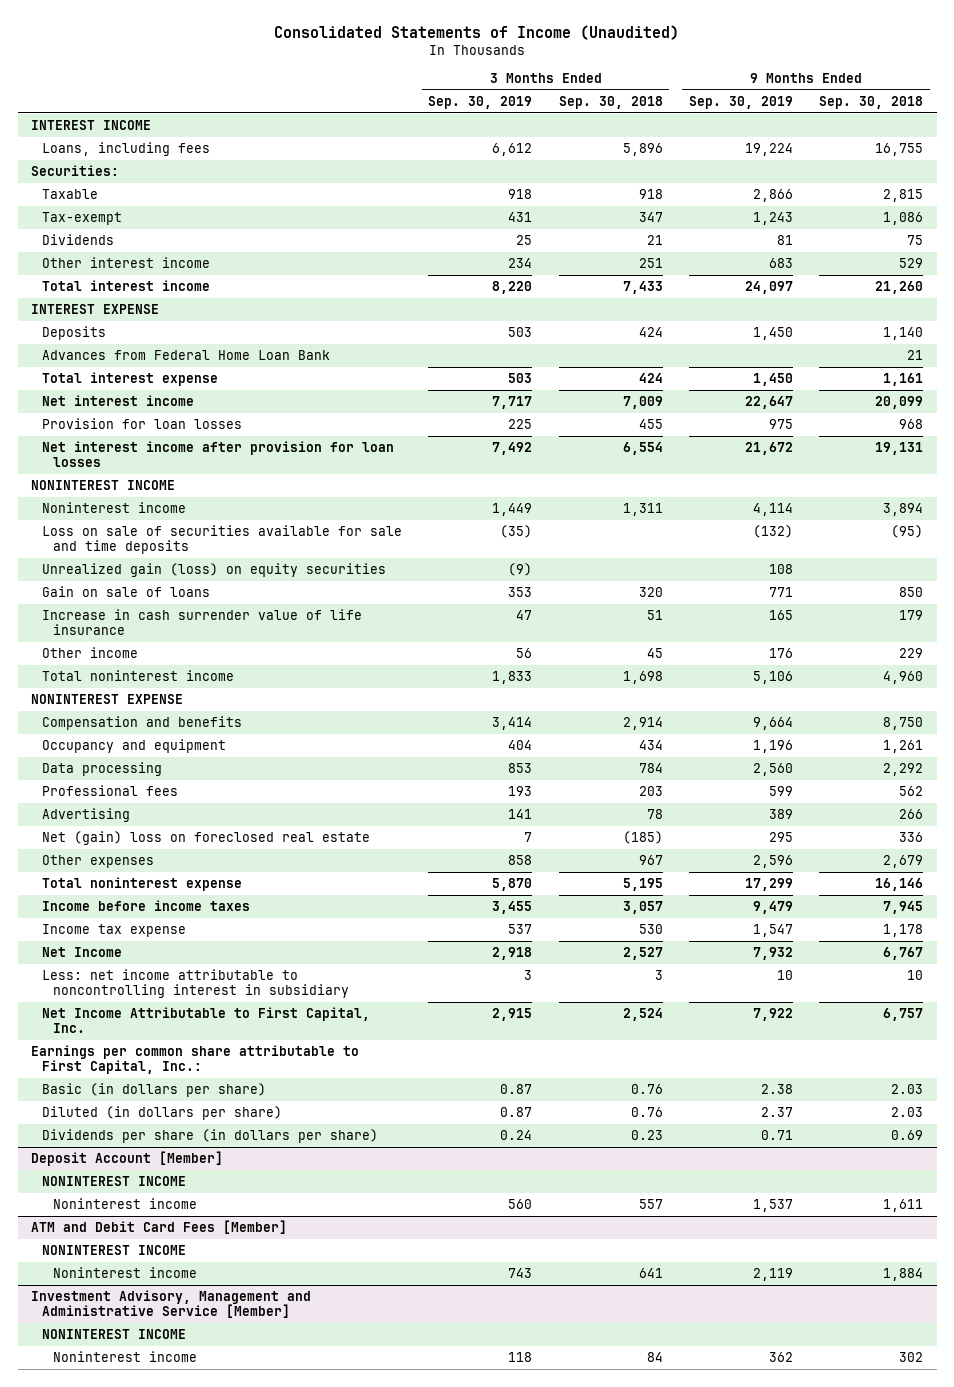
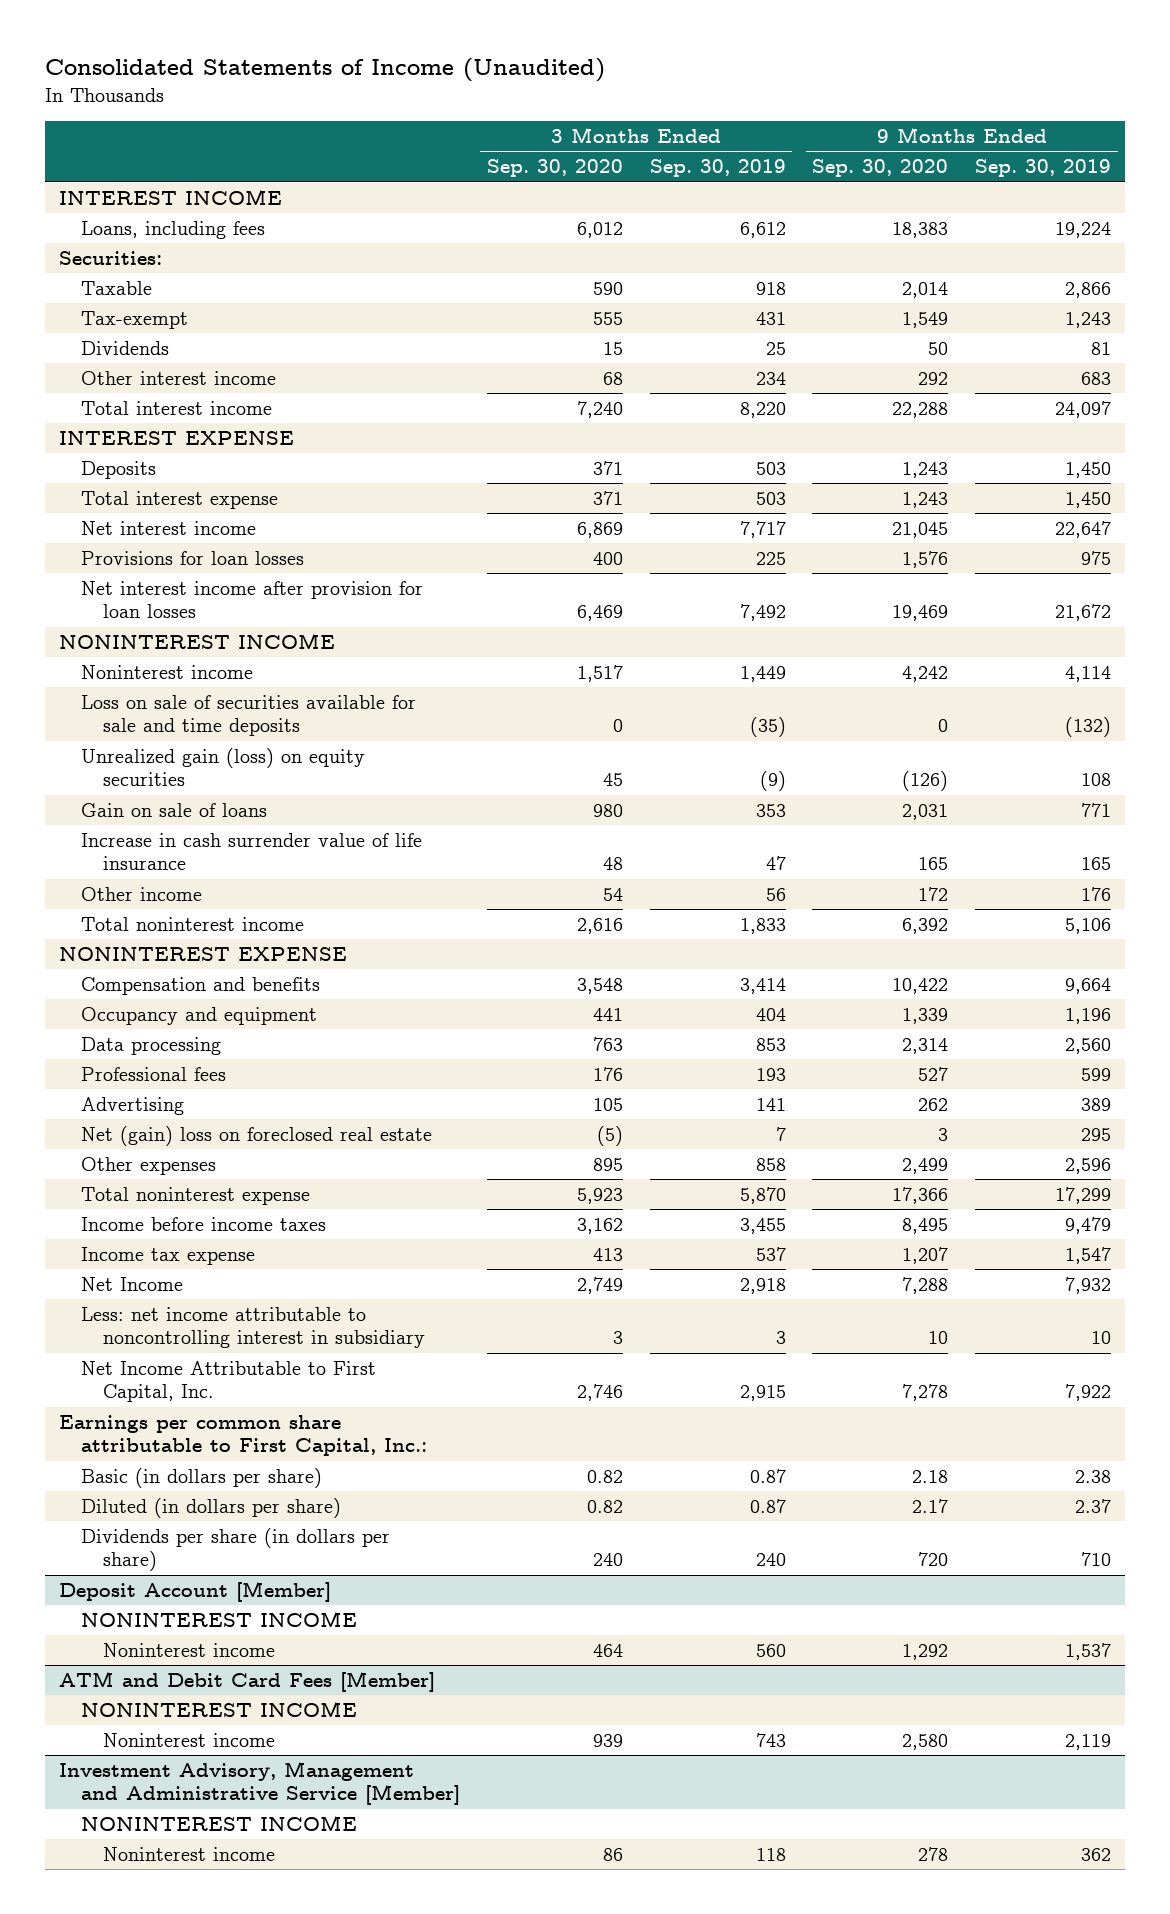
- | 3 Months Ended Sep. 30, 2019 | 3 Months Ended Sep. 30, 2018 | 9 Months Ended Sep. 30, 2019 | 9 Months Ended Sep. 30, 2018
+ | 3 Months Ended Sep. 30, 2020 | 3 Months Ended Sep. 30, 2019 | 9 Months Ended Sep. 30, 2020 | 9 Months Ended Sep. 30, 2019
- Advances from Federal Home Loan Bank | | | | 21
- Provision for loan losses | 225 | 455 | 975 | 968
+ Provisions for loan losses | 400 | 225 | 1,576 | 975
- Dividends per share (in dollars per share) | 0.24 | 0.23 | 0.71 | 0.69
+ Dividends per share (in dollars per share) | 240 | 240 | 720 | 710

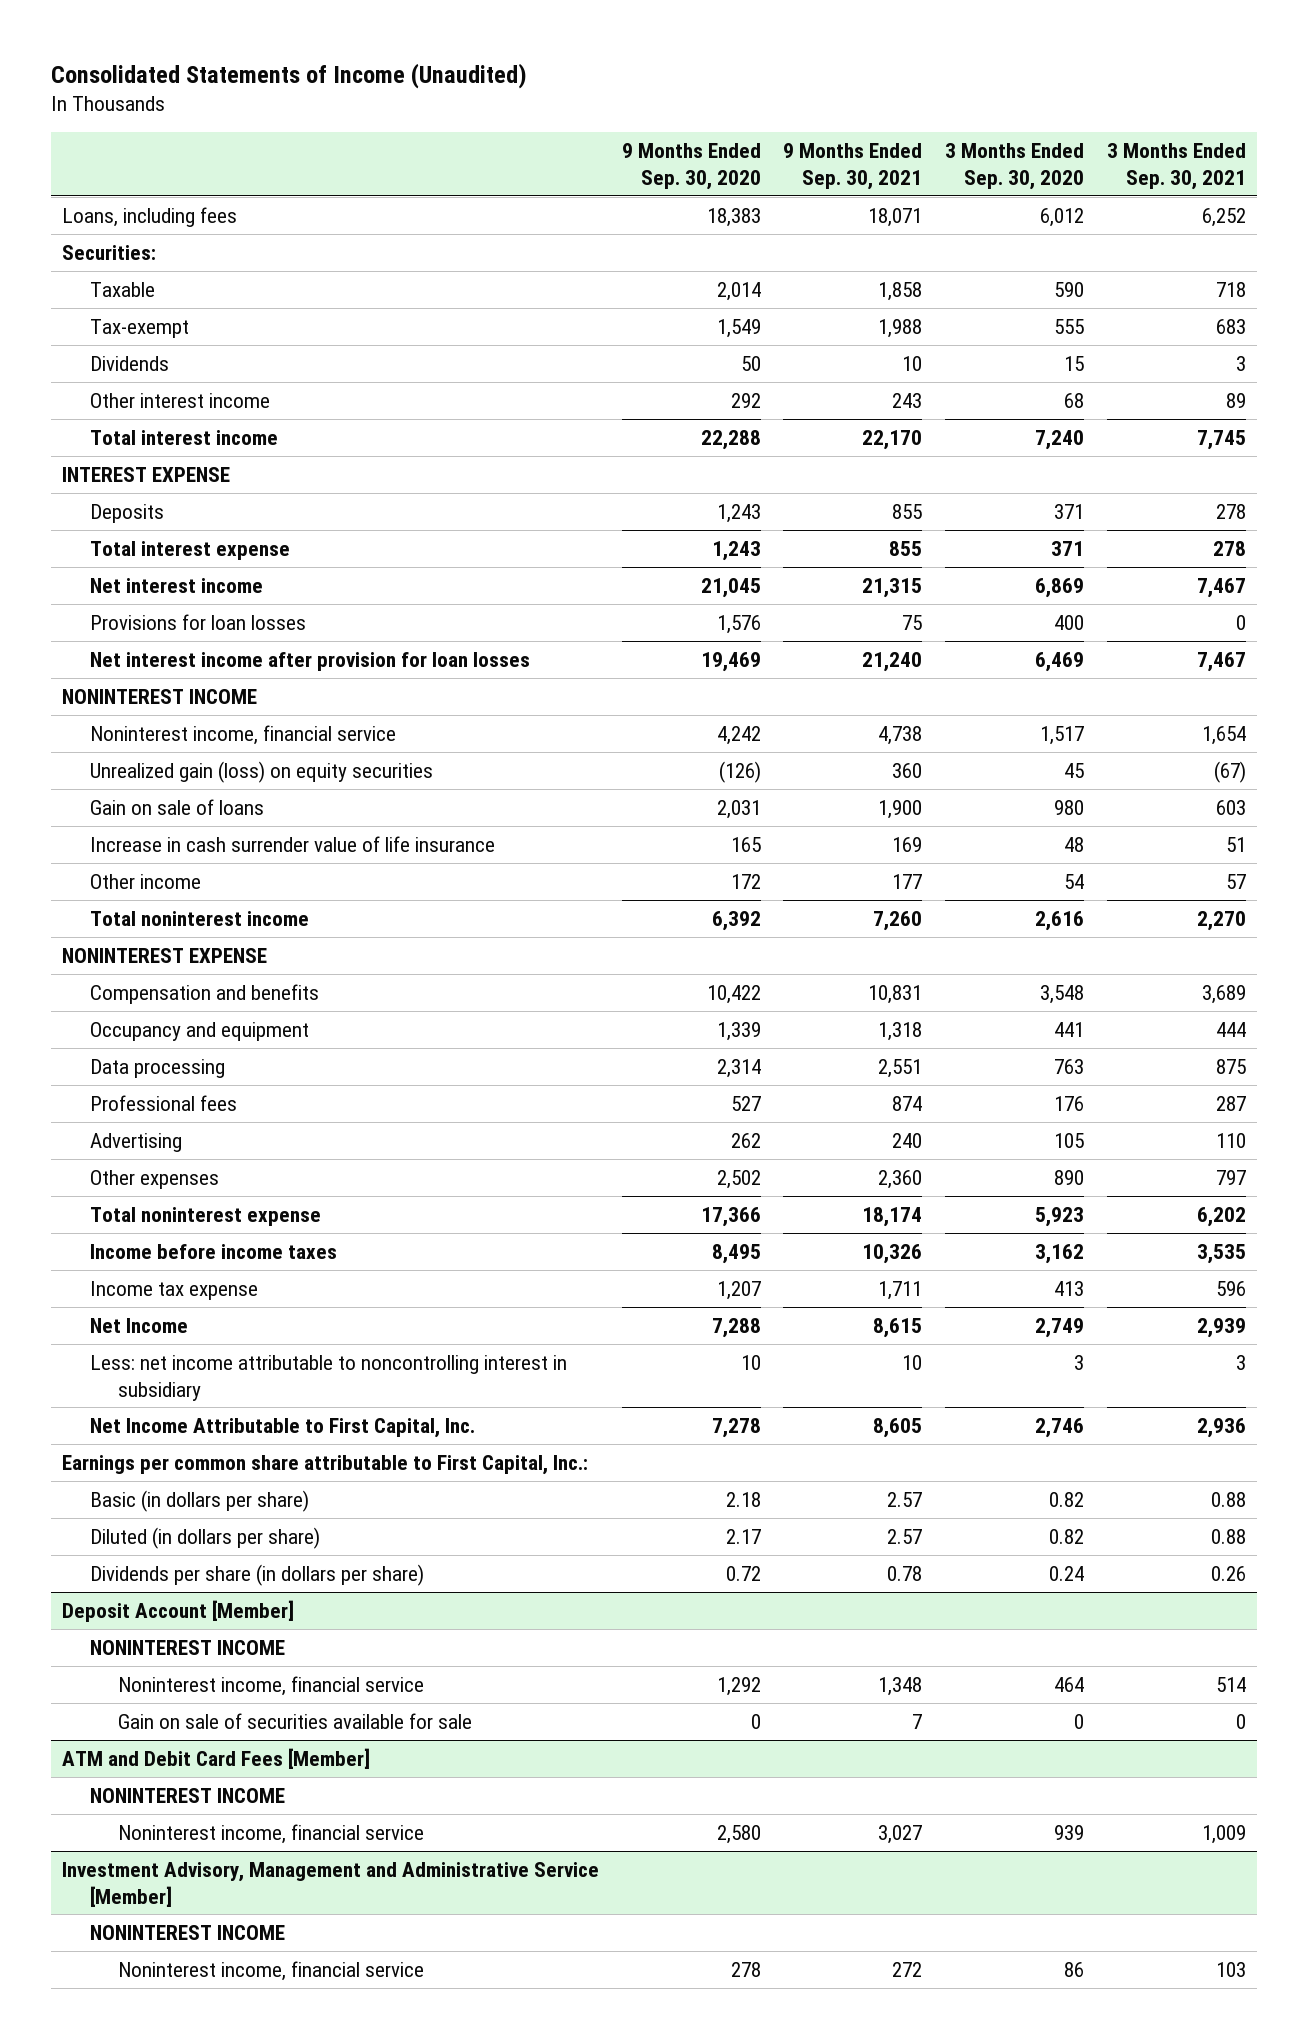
- | 3 Months Ended Sep. 30, 2020 | 3 Months Ended Sep. 30, 2019 | 9 Months Ended Sep. 30, 2020 | 9 Months Ended Sep. 30, 2019
+ | 9 Months Ended Sep. 30, 2020 | 9 Months Ended Sep. 30, 2021 | 3 Months Ended Sep. 30, 2020 | 3 Months Ended Sep. 30, 2021
- INTEREST INCOME
- Noninterest income | 1,517 | 1,449 | 4,242 | 4,114
- Loss on sale of securities available for sale and time deposits | 0 | (35) | 0 | (132)
+ Noninterest income, financial service | 4,242 | 4,738 | 1,517 | 1,654
- Net (gain) loss on foreclosed real estate | (5) | 7 | 3 | 295
- Other expenses | 895 | 858 | 2,499 | 2,596
+ Other expenses | 2,502 | 2,360 | 890 | 797
- Dividends per share (in dollars per share) | 240 | 240 | 720 | 710
+ Dividends per share (in dollars per share) | 0.72 | 0.78 | 0.24 | 0.26
@ Deposit Account [Member]
- Noninterest income | 464 | 560 | 1,292 | 1,537
+ Noninterest income, financial service | 1,292 | 1,348 | 464 | 514
+ Gain on sale of securities available for sale | 0 | 7 | 0 | 0
@ ATM and Debit Card Fees [Member]
- Noninterest income | 939 | 743 | 2,580 | 2,119
+ Noninterest income, financial service | 2,580 | 3,027 | 939 | 1,009
@ Investment Advisory, Management and Administrative Service [Member]
- Noninterest income | 86 | 118 | 278 | 362
+ Noninterest income, financial service | 278 | 272 | 86 | 103

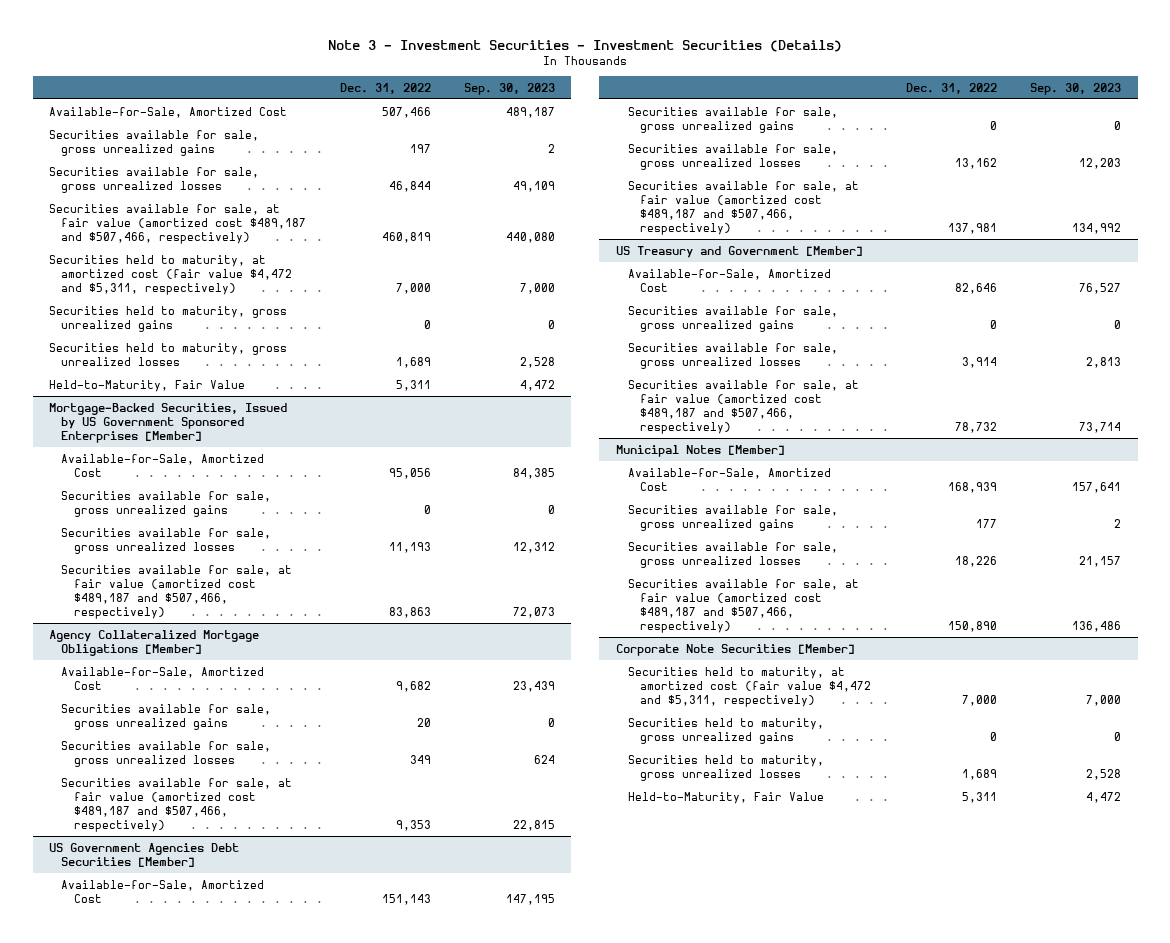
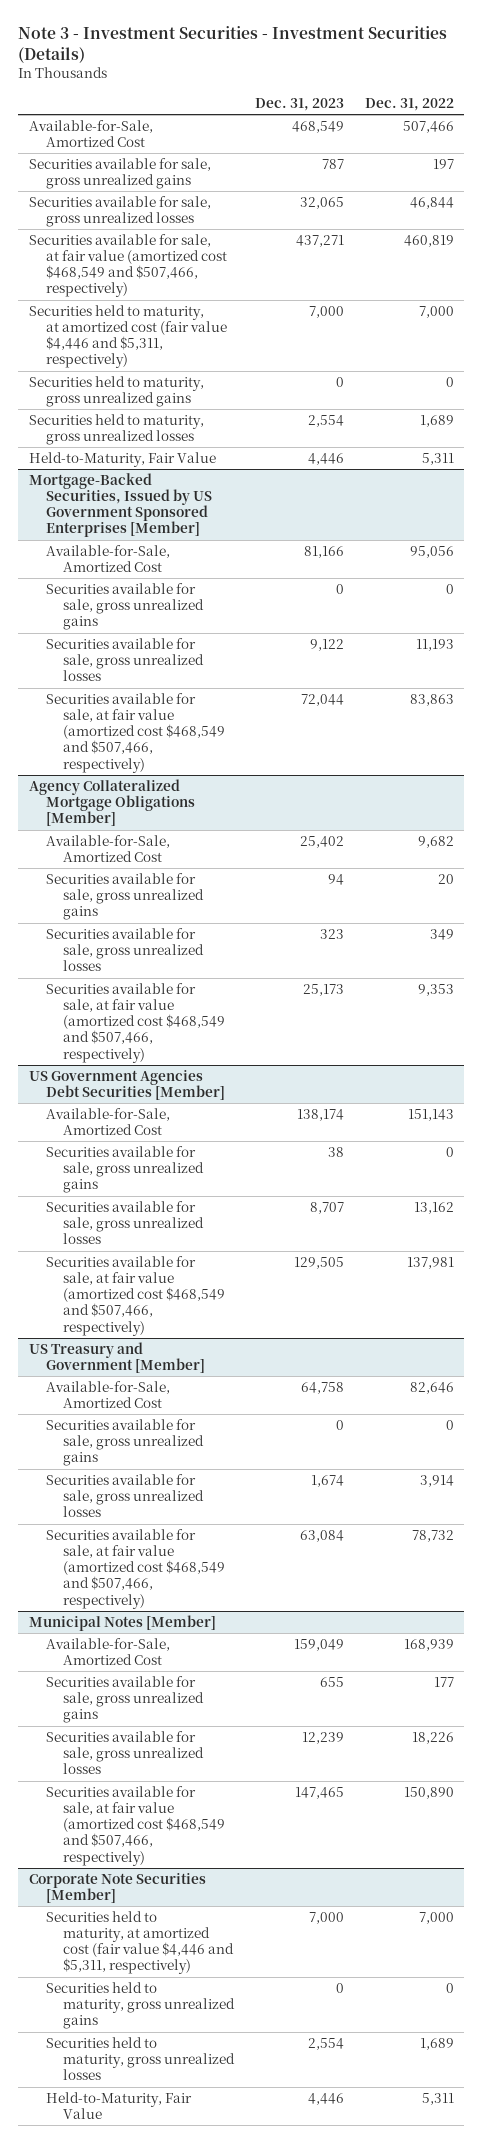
- | Dec. 31, 2022 | Sep. 30, 2023
+ | Dec. 31, 2023 | Dec. 31, 2022
- Securities available for sale, at fair value (amortized cost $489,187 and $507,466, respectively) | 460,819 | 440,080
- Securities held to maturity, at amortized cost (fair value $4,472 and $5,311, respectively) | 7,000 | 7,000
+ Securities available for sale, at fair value (amortized cost $468,549 and $507,466, respectively) | 437,271 | 460,819
+ Securities held to maturity, at amortized cost (fair value $4,446 and $5,311, respectively) | 7,000 | 7,000
@ Mortgage-Backed Securities, Issued by US Government Sponsored Enterprises [Member]
- Securities available for sale, at fair value (amortized cost $489,187 and $507,466, respectively) | 83,863 | 72,073
+ Securities available for sale, at fair value (amortized cost $468,549 and $507,466, respectively) | 72,044 | 83,863
@ Agency Collateralized Mortgage Obligations [Member]
- Securities available for sale, at fair value (amortized cost $489,187 and $507,466, respectively) | 9,353 | 22,815
+ Securities available for sale, at fair value (amortized cost $468,549 and $507,466, respectively) | 25,173 | 9,353
@ US Government Agencies Debt Securities [Member]
- Securities available for sale, at fair value (amortized cost $489,187 and $507,466, respectively) | 137,981 | 134,992
+ Securities available for sale, at fair value (amortized cost $468,549 and $507,466, respectively) | 129,505 | 137,981
@ US Treasury and Government [Member]
- Securities available for sale, at fair value (amortized cost $489,187 and $507,466, respectively) | 78,732 | 73,714
+ Securities available for sale, at fair value (amortized cost $468,549 and $507,466, respectively) | 63,084 | 78,732
@ Municipal Notes [Member]
- Securities available for sale, at fair value (amortized cost $489,187 and $507,466, respectively) | 150,890 | 136,486
+ Securities available for sale, at fair value (amortized cost $468,549 and $507,466, respectively) | 147,465 | 150,890
@ Corporate Note Securities [Member]
- Securities held to maturity, at amortized cost (fair value $4,472 and $5,311, respectively) | 7,000 | 7,000
+ Securities held to maturity, at amortized cost (fair value $4,446 and $5,311, respectively) | 7,000 | 7,000

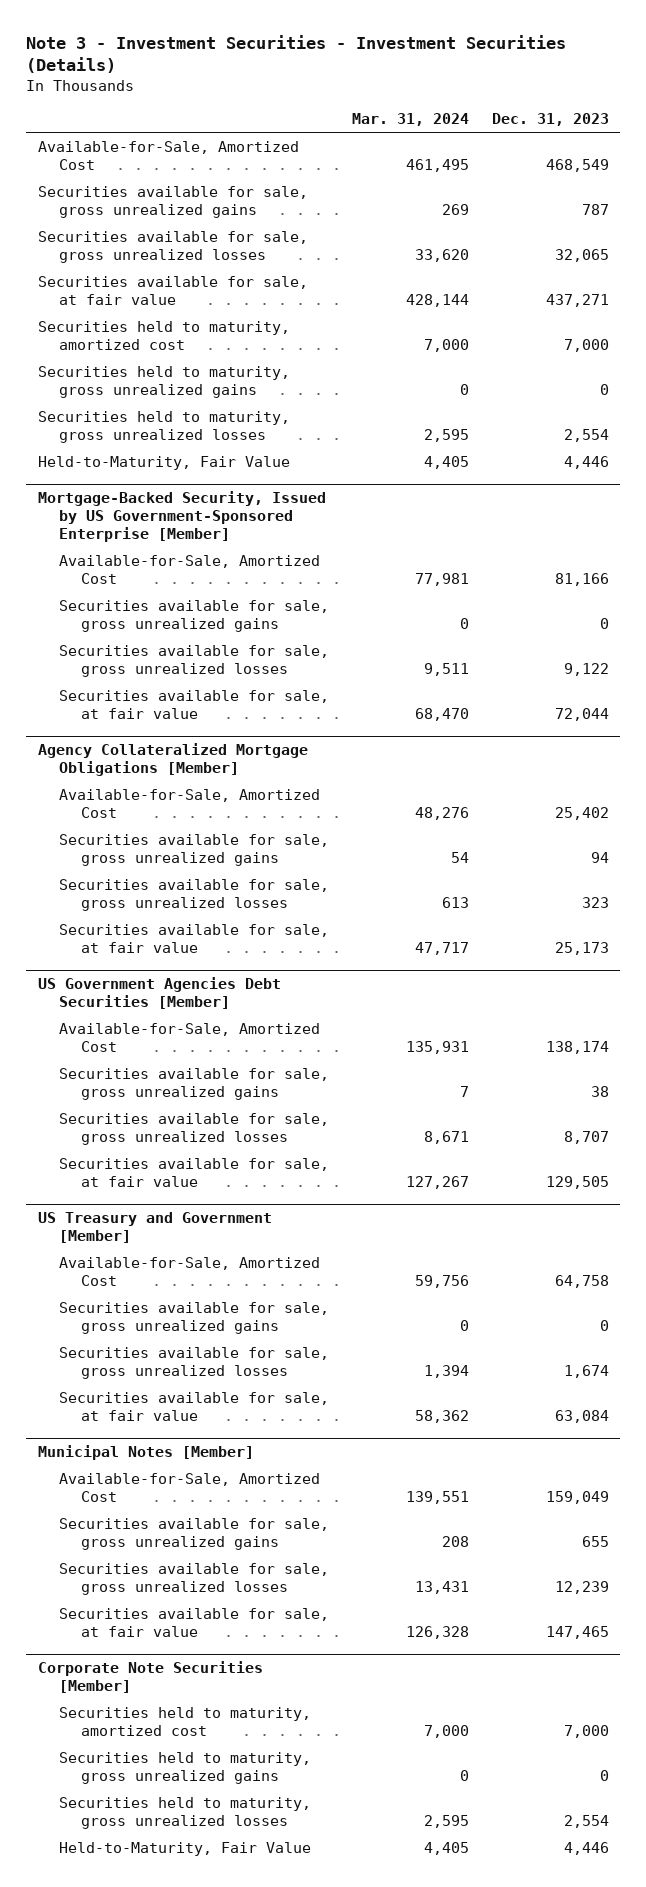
- | Dec. 31, 2023 | Dec. 31, 2022
+ | Mar. 31, 2024 | Dec. 31, 2023
- Securities available for sale, at fair value (amortized cost $468,549 and $507,466, respectively) | 437,271 | 460,819
- Securities held to maturity, at amortized cost (fair value $4,446 and $5,311, respectively) | 7,000 | 7,000
+ Securities available for sale, at fair value | 428,144 | 437,271
+ Securities held to maturity, amortized cost | 7,000 | 7,000
- Mortgage-Backed Securities, Issued by US Government Sponsored Enterprises [Member]
+ Mortgage-Backed Security, Issued by US Government-Sponsored Enterprise [Member]
- Securities available for sale, at fair value (amortized cost $468,549 and $507,466, respectively) | 72,044 | 83,863
+ Securities available for sale, at fair value | 68,470 | 72,044
@ Agency Collateralized Mortgage Obligations [Member]
- Securities available for sale, at fair value (amortized cost $468,549 and $507,466, respectively) | 25,173 | 9,353
+ Securities available for sale, at fair value | 47,717 | 25,173
@ US Government Agencies Debt Securities [Member]
- Securities available for sale, at fair value (amortized cost $468,549 and $507,466, respectively) | 129,505 | 137,981
+ Securities available for sale, at fair value | 127,267 | 129,505
@ US Treasury and Government [Member]
- Securities available for sale, at fair value (amortized cost $468,549 and $507,466, respectively) | 63,084 | 78,732
+ Securities available for sale, at fair value | 58,362 | 63,084
@ Municipal Notes [Member]
- Securities available for sale, at fair value (amortized cost $468,549 and $507,466, respectively) | 147,465 | 150,890
+ Securities available for sale, at fair value | 126,328 | 147,465
@ Corporate Note Securities [Member]
- Securities held to maturity, at amortized cost (fair value $4,446 and $5,311, respectively) | 7,000 | 7,000
+ Securities held to maturity, amortized cost | 7,000 | 7,000

